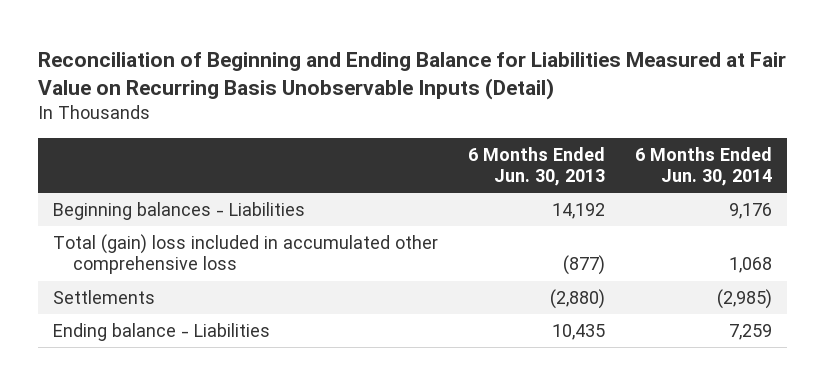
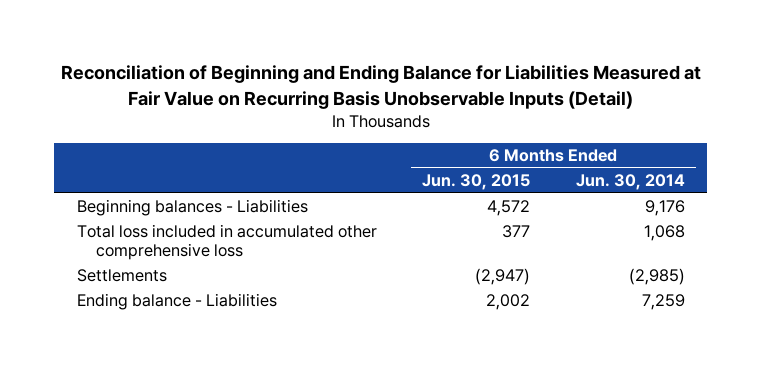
- | 6 Months Ended Jun. 30, 2013 | 6 Months Ended Jun. 30, 2014
+ | 6 Months Ended Jun. 30, 2015 | 6 Months Ended Jun. 30, 2014
- Total (gain) loss included in accumulated other comprehensive loss | (877) | 1,068
+ Total loss included in accumulated other comprehensive loss | 377 | 1,068

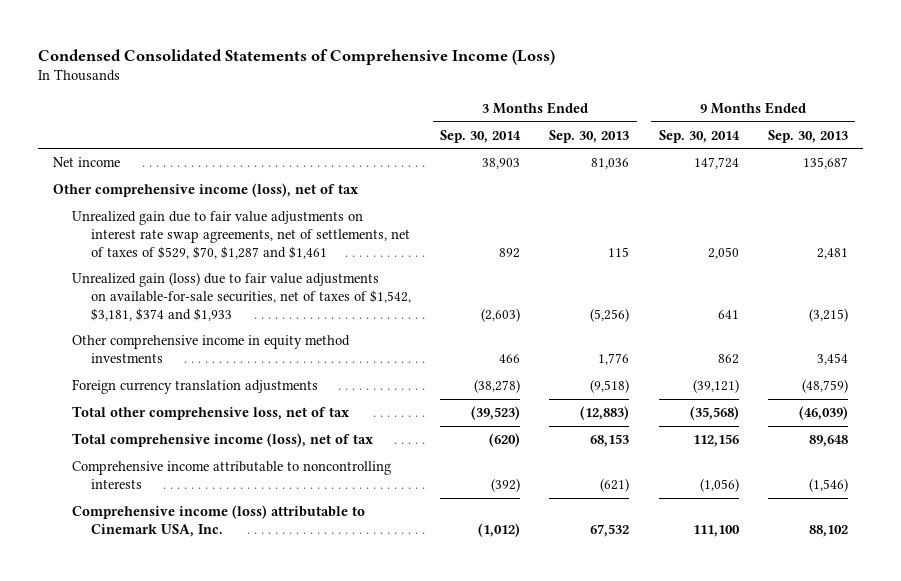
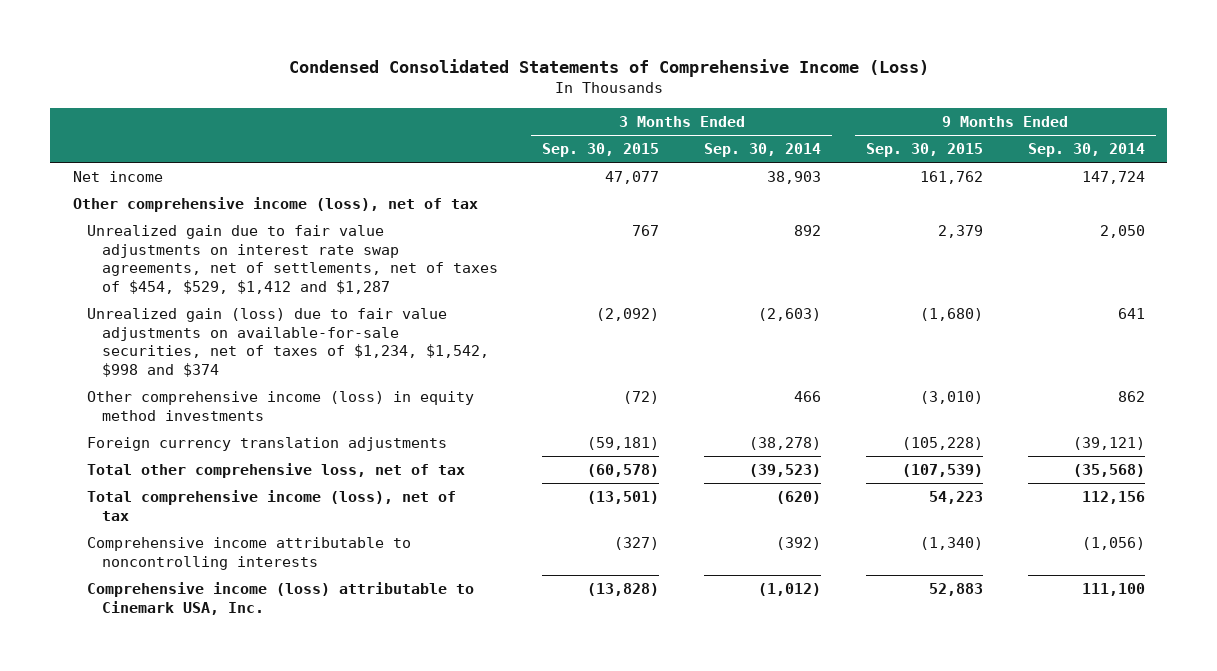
- | 3 Months Ended Sep. 30, 2014 | 3 Months Ended Sep. 30, 2013 | 9 Months Ended Sep. 30, 2014 | 9 Months Ended Sep. 30, 2013
+ | 3 Months Ended Sep. 30, 2015 | 3 Months Ended Sep. 30, 2014 | 9 Months Ended Sep. 30, 2015 | 9 Months Ended Sep. 30, 2014
- Unrealized gain due to fair value adjustments on interest rate swap agreements, net of settlements, net of taxes of $529, $70, $1,287 and $1,461 | 892 | 115 | 2,050 | 2,481
- Unrealized gain (loss) due to fair value adjustments on available-for-sale securities, net of taxes of $1,542, $3,181, $374 and $1,933 | (2,603) | (5,256) | 641 | (3,215)
- Other comprehensive income in equity method investments | 466 | 1,776 | 862 | 3,454
+ Unrealized gain due to fair value adjustments on interest rate swap agreements, net of settlements, net of taxes of $454, $529, $1,412 and $1,287 | 767 | 892 | 2,379 | 2,050
+ Unrealized gain (loss) due to fair value adjustments on available-for-sale securities, net of taxes of $1,234, $1,542, $998 and $374 | (2,092) | (2,603) | (1,680) | 641
+ Other comprehensive income (loss) in equity method investments | (72) | 466 | (3,010) | 862

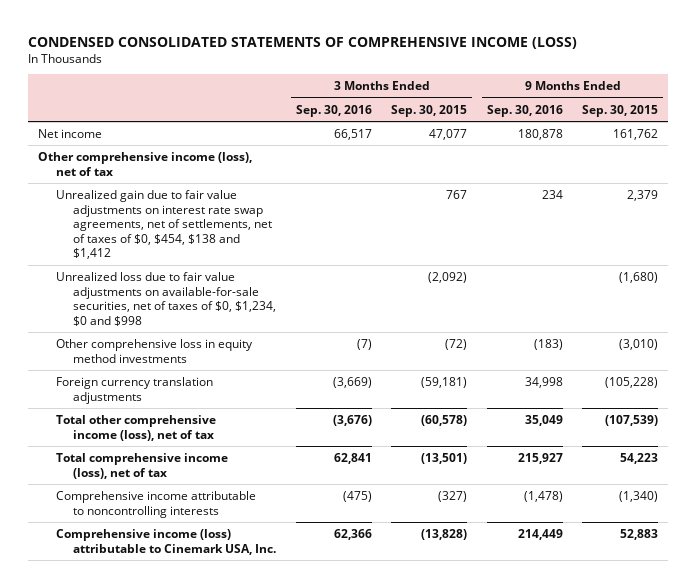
- Condensed Consolidated Statements of Comprehensive Income (Loss)
+ CONDENSED CONSOLIDATED STATEMENTS OF COMPREHENSIVE INCOME (LOSS)
- | 3 Months Ended Sep. 30, 2015 | 3 Months Ended Sep. 30, 2014 | 9 Months Ended Sep. 30, 2015 | 9 Months Ended Sep. 30, 2014
+ | 3 Months Ended Sep. 30, 2016 | 3 Months Ended Sep. 30, 2015 | 9 Months Ended Sep. 30, 2016 | 9 Months Ended Sep. 30, 2015
- Unrealized gain due to fair value adjustments on interest rate swap agreements, net of settlements, net of taxes of $454, $529, $1,412 and $1,287 | 767 | 892 | 2,379 | 2,050
- Unrealized gain (loss) due to fair value adjustments on available-for-sale securities, net of taxes of $1,234, $1,542, $998 and $374 | (2,092) | (2,603) | (1,680) | 641
- Other comprehensive income (loss) in equity method investments | (72) | 466 | (3,010) | 862
+ Unrealized gain due to fair value adjustments on interest rate swap agreements, net of settlements, net of taxes of $0, $454, $138 and $1,412 | | 767 | 234 | 2,379
+ Unrealized loss due to fair value adjustments on available-for-sale securities, net of taxes of $0, $1,234, $0 and $998 | | (2,092) | | (1,680)
+ Other comprehensive loss in equity method investments | (7) | (72) | (183) | (3,010)
- Total other comprehensive loss, net of tax | (60,578) | (39,523) | (107,539) | (35,568)
+ Total other comprehensive income (loss), net of tax | (3,676) | (60,578) | 35,049 | (107,539)

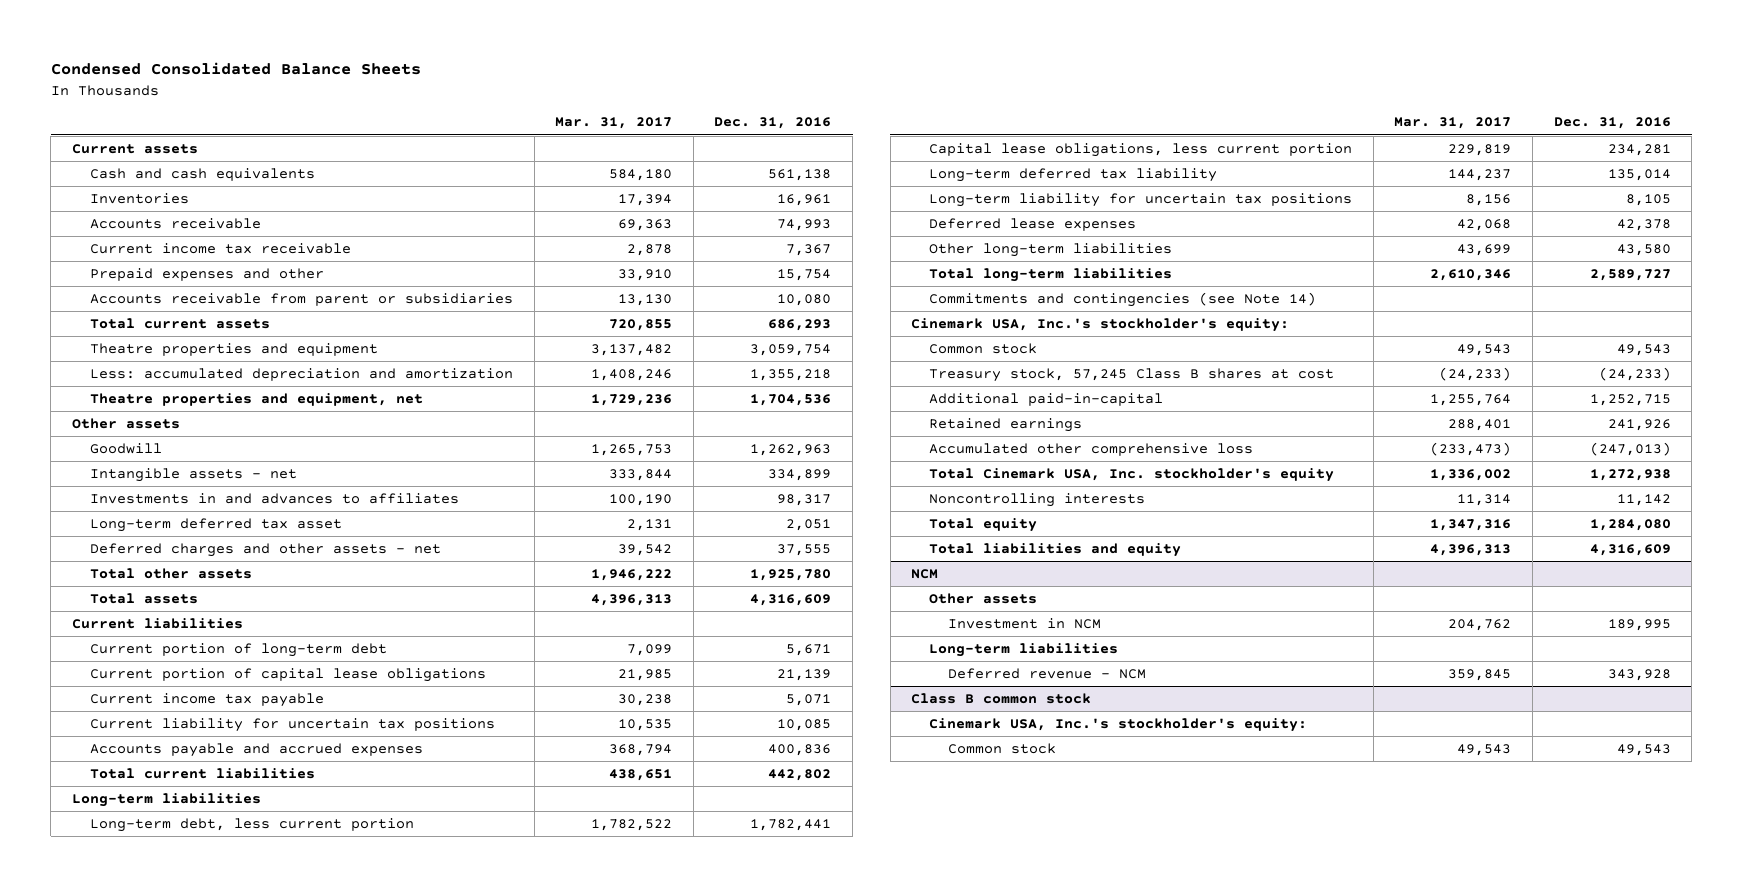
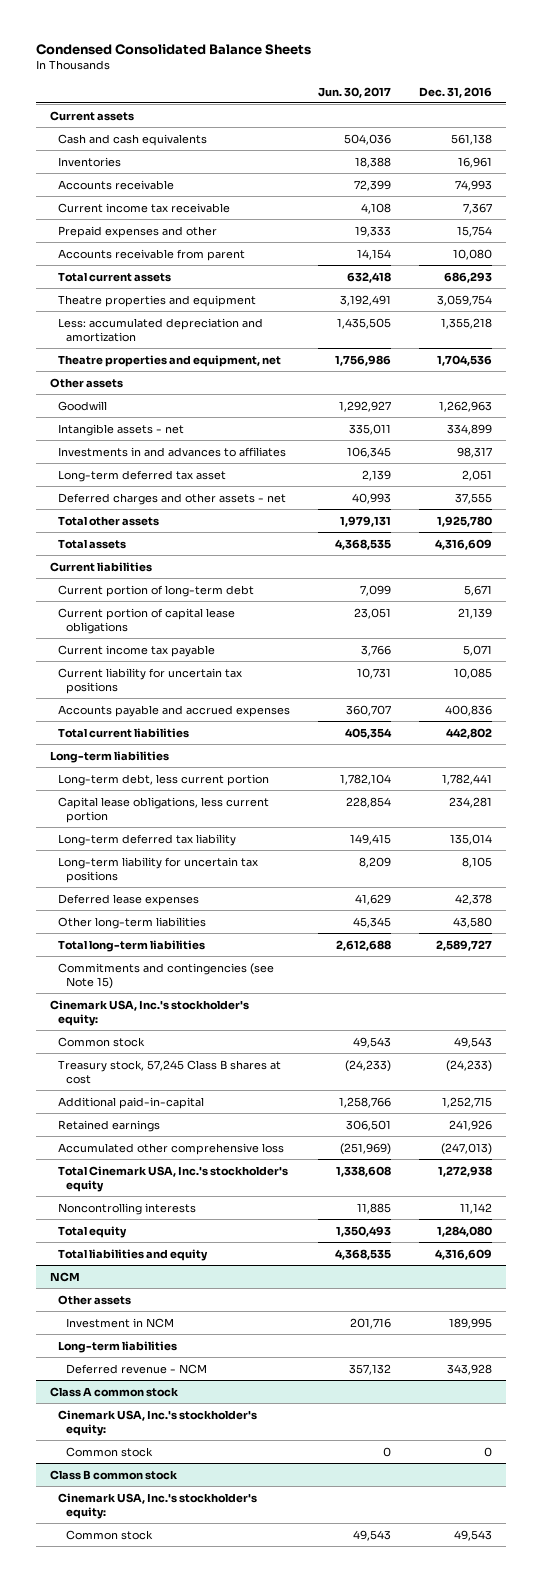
- | Mar. 31, 2017 | Dec. 31, 2016
+ | Jun. 30, 2017 | Dec. 31, 2016
- Accounts receivable from parent or subsidiaries | 13,130 | 10,080
+ Accounts receivable from parent | 14,154 | 10,080
- Commitments and contingencies (see Note 14)
+ Commitments and contingencies (see Note 15)
- Total Cinemark USA, Inc. stockholder's equity | 1,336,002 | 1,272,938
+ Total Cinemark USA, Inc.'s stockholder's equity | 1,338,608 | 1,272,938
+ Class A common stock
+ Cinemark USA, Inc.'s stockholder's equity:
+ Common stock | 0 | 0

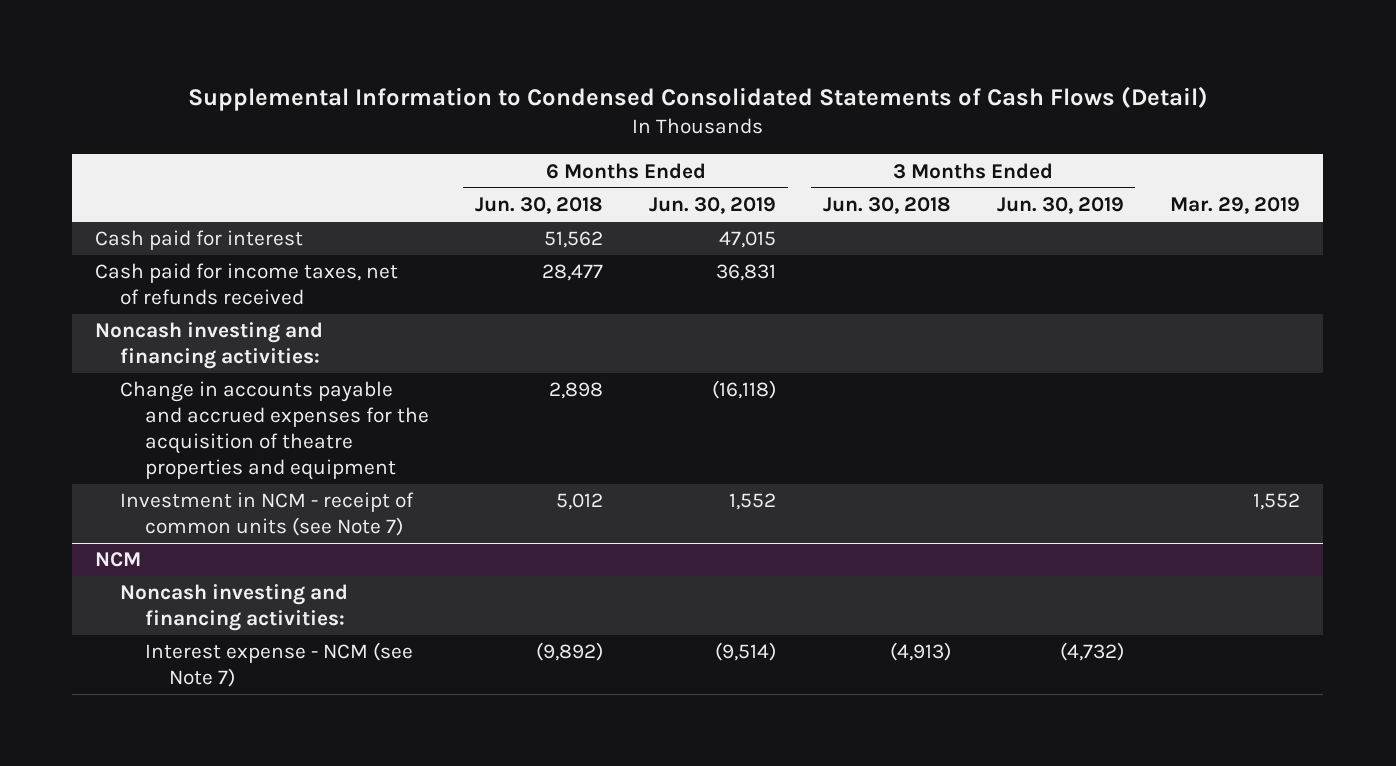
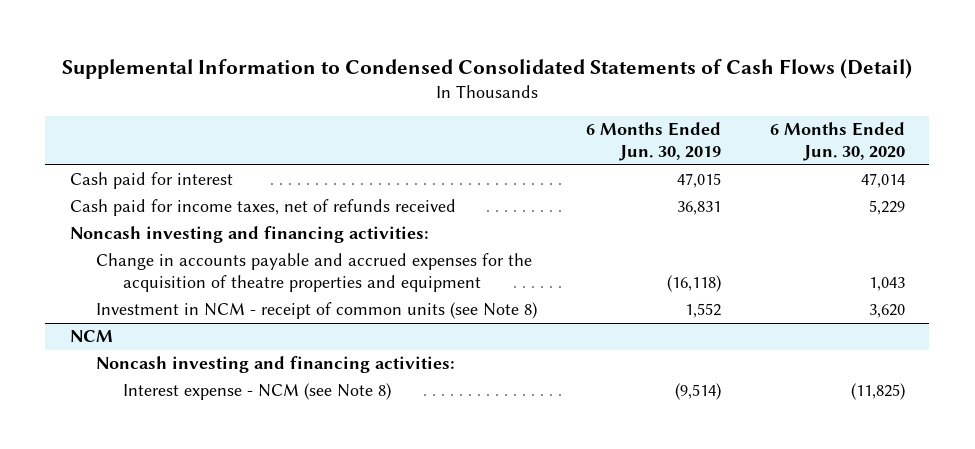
- | 6 Months Ended Jun. 30, 2018 | 6 Months Ended Jun. 30, 2019 | 3 Months Ended Jun. 30, 2018 | 3 Months Ended Jun. 30, 2019 | Mar. 29, 2019
+ | 6 Months Ended Jun. 30, 2019 | 6 Months Ended Jun. 30, 2020
- Investment in NCM - receipt of common units (see Note 7) | 5,012 | 1,552 | | | 1,552
+ Investment in NCM - receipt of common units (see Note 8) | 1,552 | 3,620
@ NCM
- Interest expense - NCM (see Note 7) | (9,892) | (9,514) | (4,913) | (4,732) |
+ Interest expense - NCM (see Note 8) | (9,514) | (11,825)

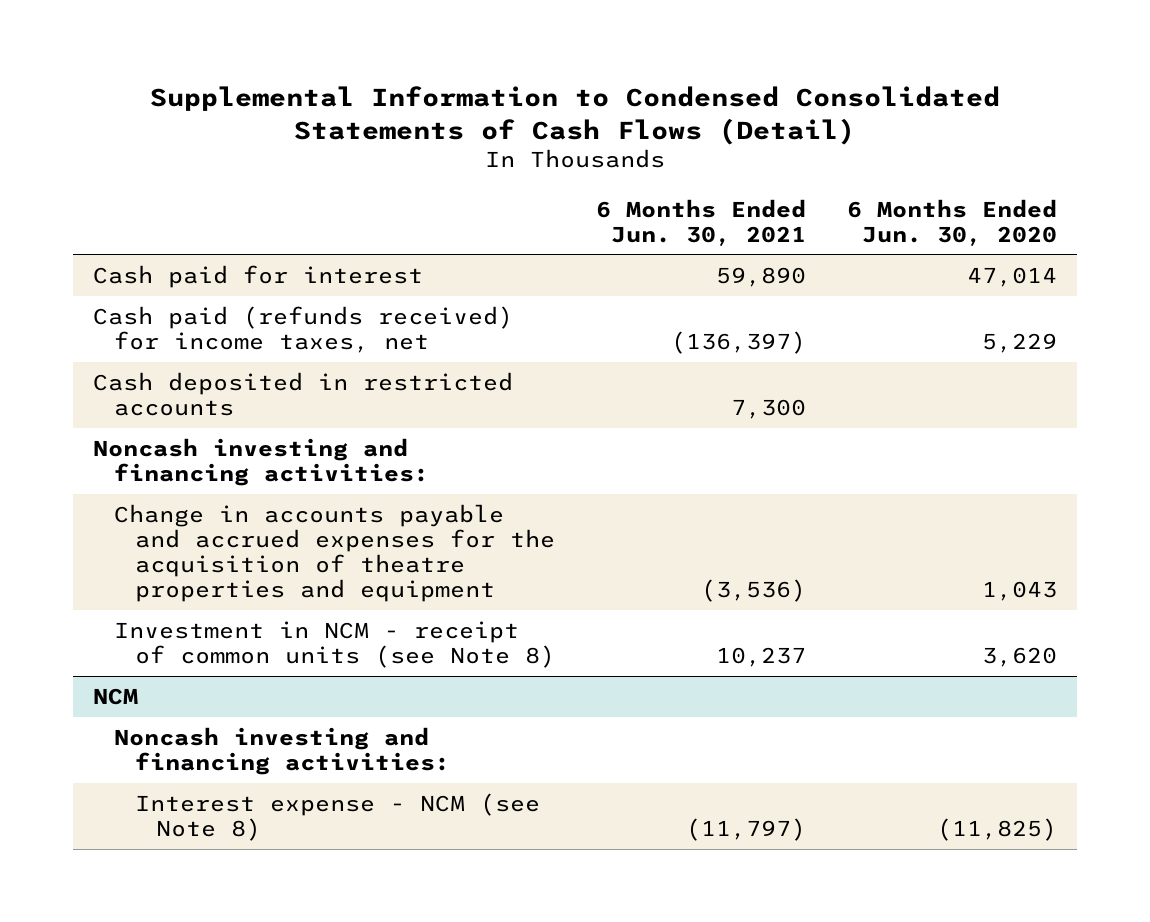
- | 6 Months Ended Jun. 30, 2019 | 6 Months Ended Jun. 30, 2020
+ | 6 Months Ended Jun. 30, 2021 | 6 Months Ended Jun. 30, 2020
- Cash paid for income taxes, net of refunds received | 36,831 | 5,229
+ Cash paid (refunds received) for income taxes, net | (136,397) | 5,229
+ Cash deposited in restricted accounts | 7,300 |

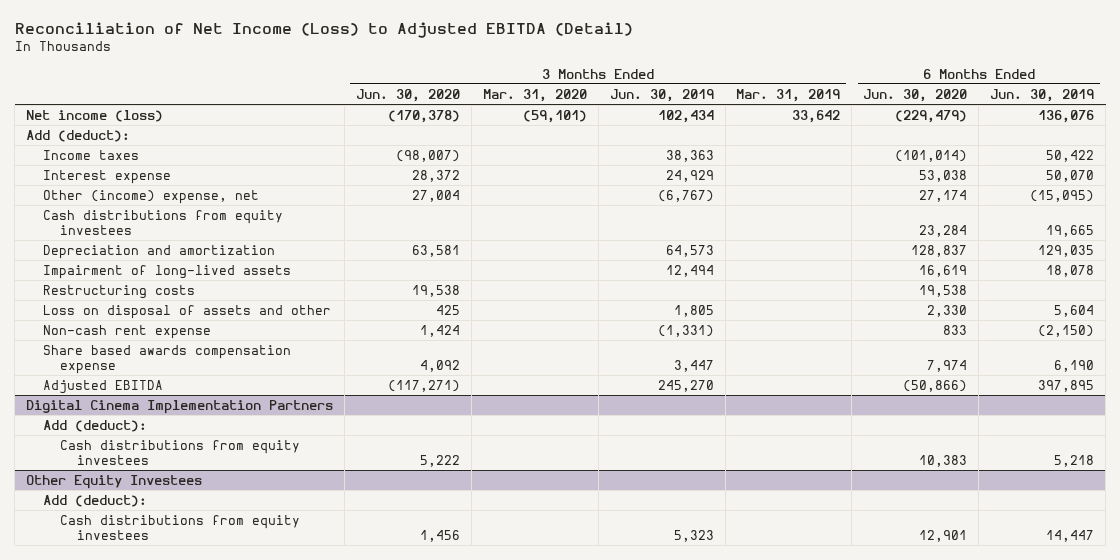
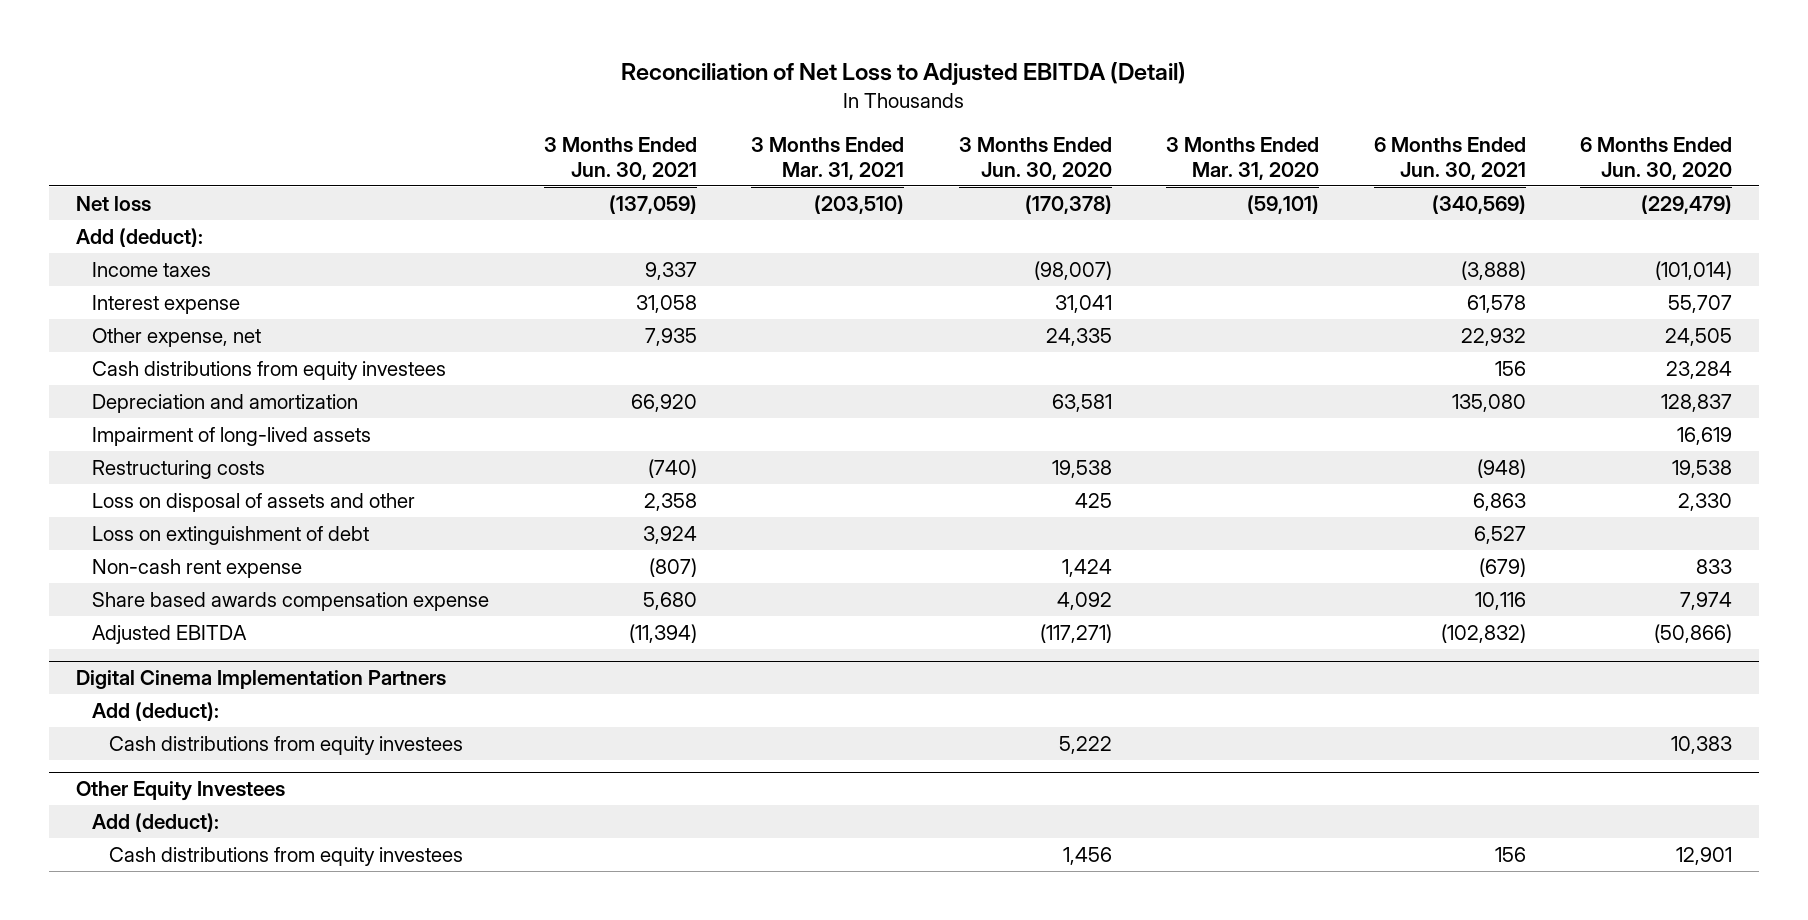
- Reconciliation of Net Income (Loss) to Adjusted EBITDA (Detail)
+ Reconciliation of Net Loss to Adjusted EBITDA (Detail)
- | 3 Months Ended Jun. 30, 2020 | 3 Months Ended Mar. 31, 2020 | 3 Months Ended Jun. 30, 2019 | 3 Months Ended Mar. 31, 2019 | 6 Months Ended Jun. 30, 2020 | 6 Months Ended Jun. 30, 2019
+ | 3 Months Ended Jun. 30, 2021 | 3 Months Ended Mar. 31, 2021 | 3 Months Ended Jun. 30, 2020 | 3 Months Ended Mar. 31, 2020 | 6 Months Ended Jun. 30, 2021 | 6 Months Ended Jun. 30, 2020
- Net income (loss) | (170,378) | (59,101) | 102,434 | 33,642 | (229,479) | 136,076
+ Net loss | (137,059) | (203,510) | (170,378) | (59,101) | (340,569) | (229,479)
- Interest expense | 28,372 | | 24,929 | | 53,038 | 50,070
- Other (income) expense, net | 27,004 | | (6,767) | | 27,174 | (15,095)
+ Interest expense | 31,058 | | 31,041 | | 61,578 | 55,707
+ Other expense, net | 7,935 | | 24,335 | | 22,932 | 24,505
+ Loss on extinguishment of debt | 3,924 | | | | 6,527 |

